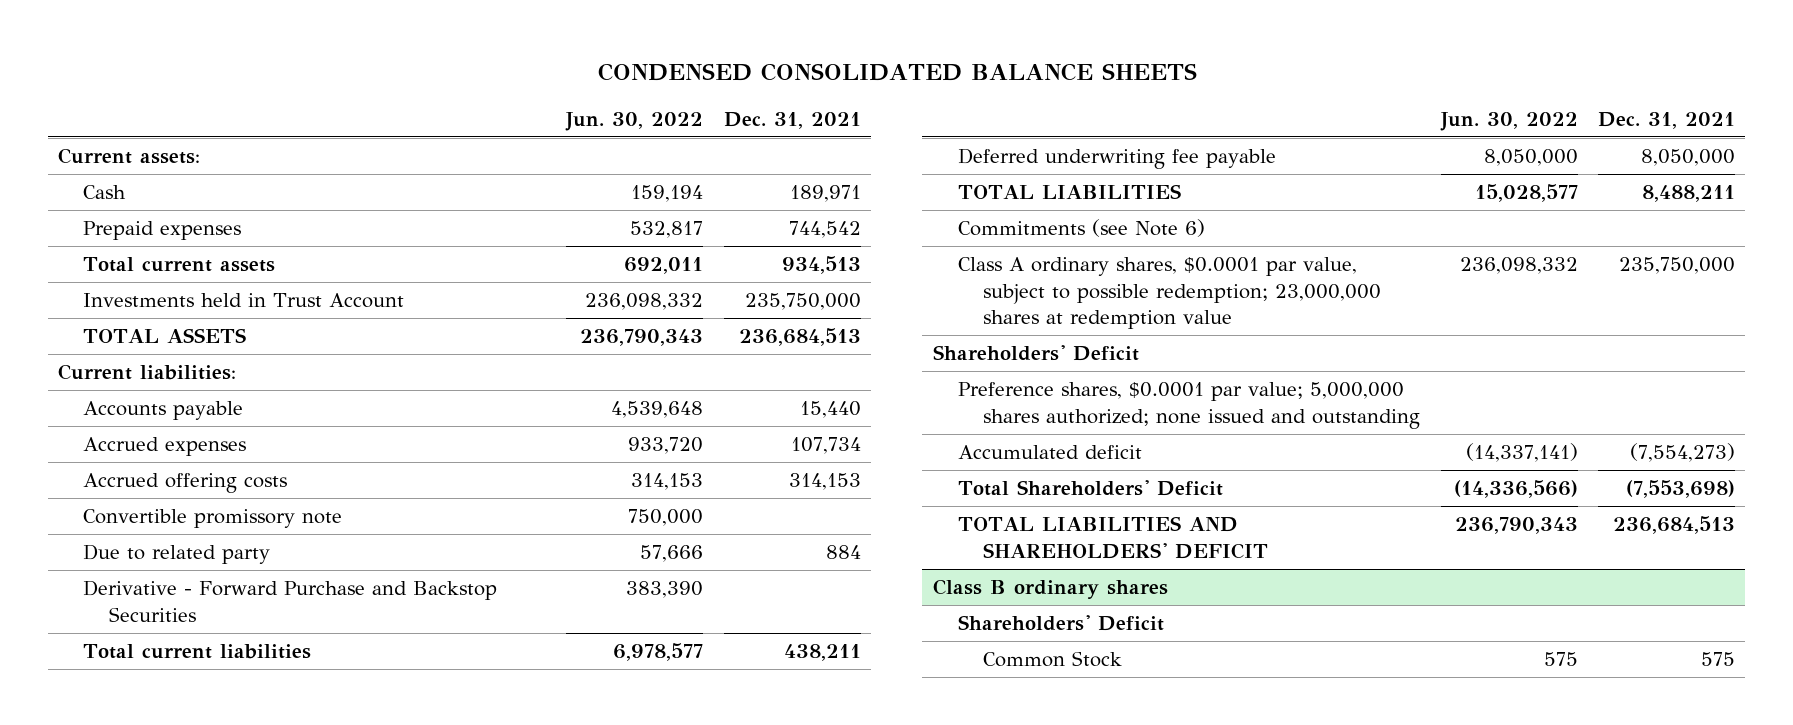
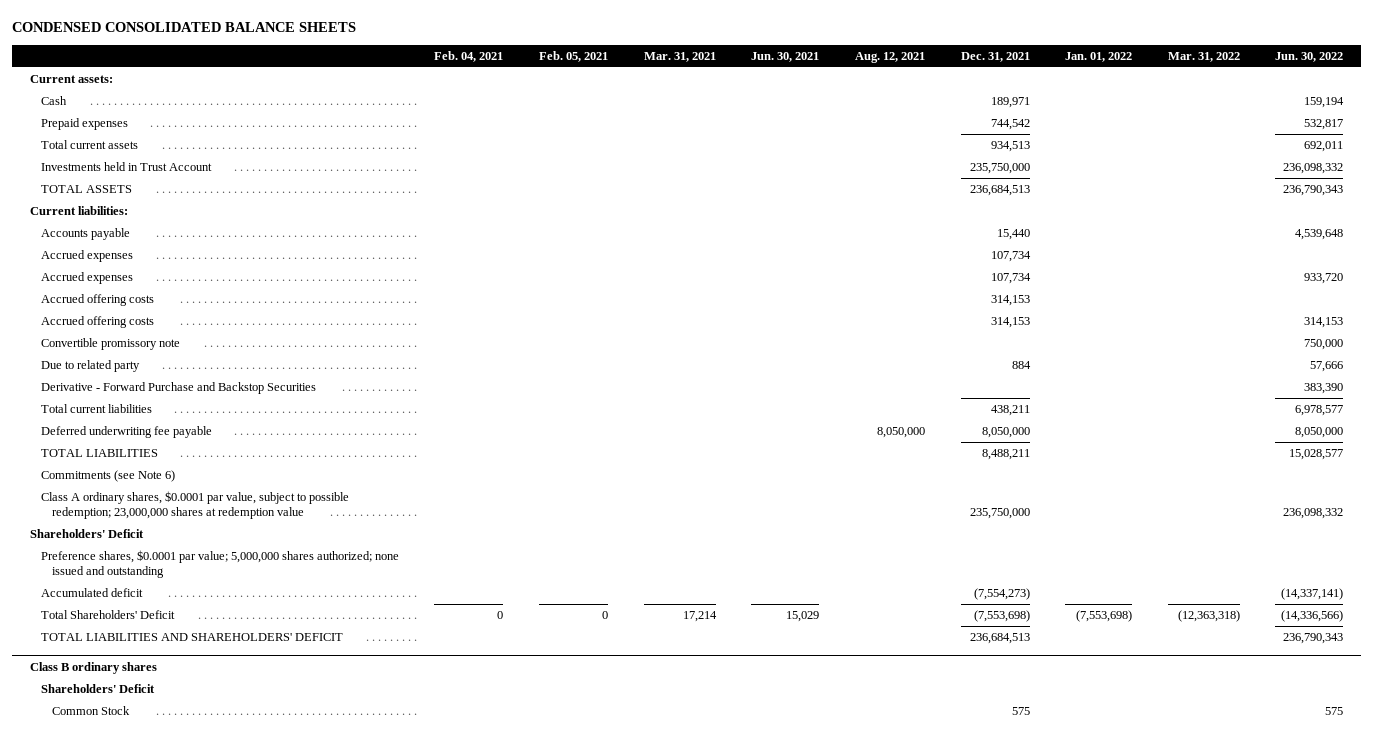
- | Jun. 30, 2022 | Dec. 31, 2021
+ | Feb. 04, 2021 | Feb. 05, 2021 | Mar. 31, 2021 | Jun. 30, 2021 | Aug. 12, 2021 | Dec. 31, 2021 | Jan. 01, 2022 | Mar. 31, 2022 | Jun. 30, 2022
+ Accrued expenses | | | | | | 107,734 | | |
+ Accrued offering costs | | | | | | 314,153 | | |

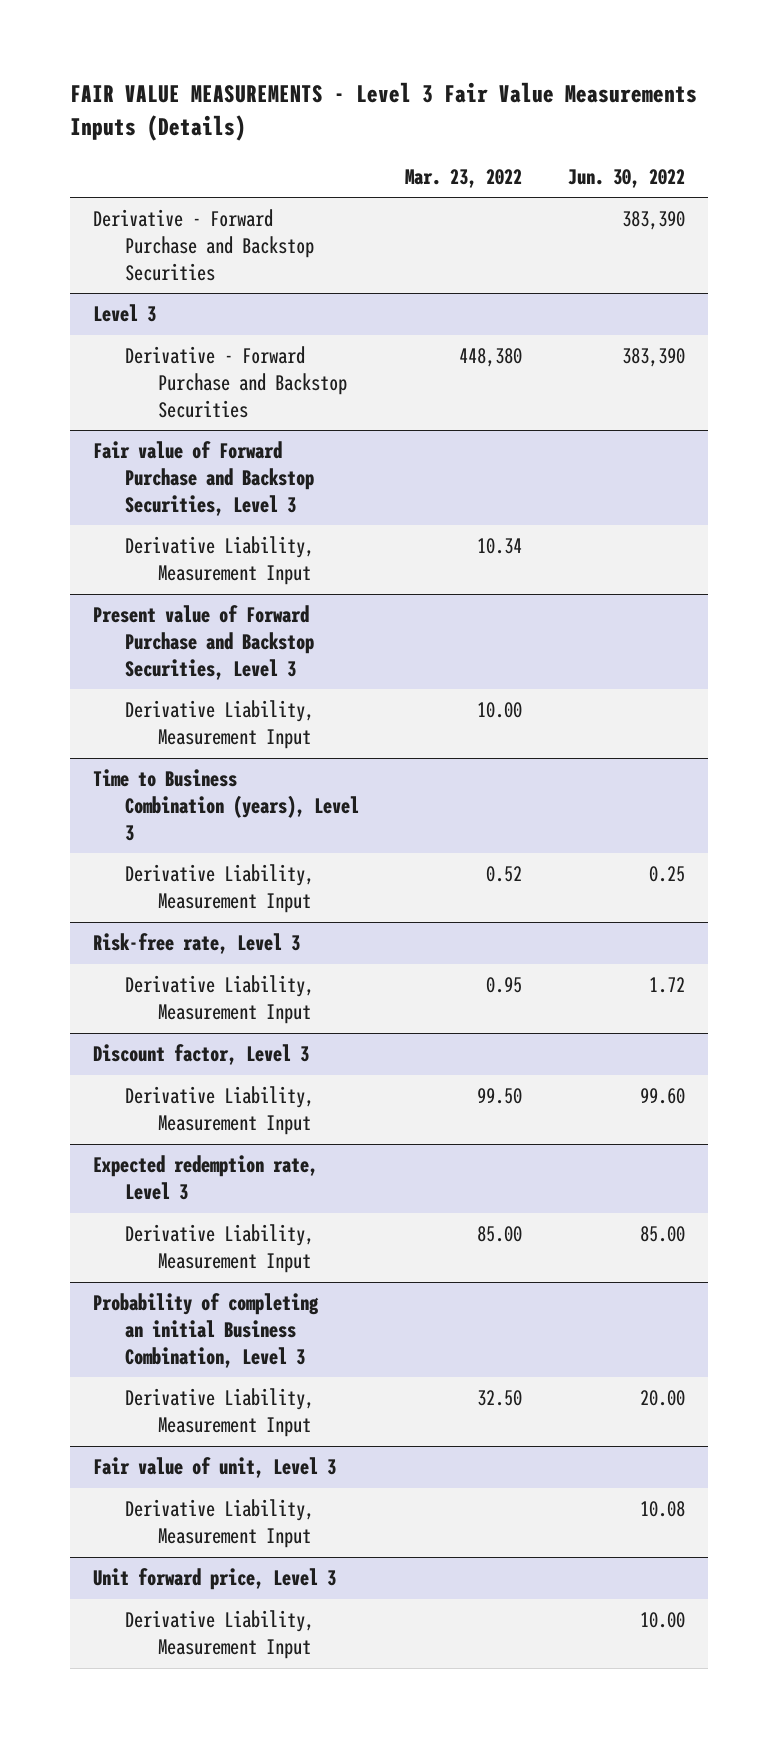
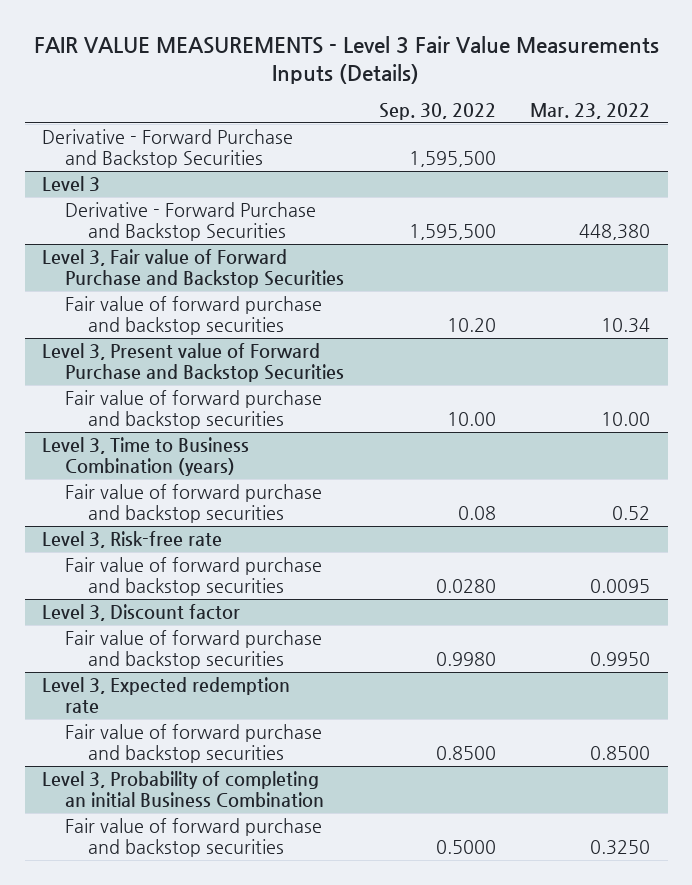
- | Mar. 23, 2022 | Jun. 30, 2022
+ | Sep. 30, 2022 | Mar. 23, 2022
- Fair value of Forward Purchase and Backstop Securities, Level 3
- Derivative Liability, Measurement Input | 10.34 |
- Present value of Forward Purchase and Backstop Securities, Level 3
- Derivative Liability, Measurement Input | 10.00 |
- Time to Business Combination (years), Level 3
- Derivative Liability, Measurement Input | 0.52 | 0.25
- Risk-free rate, Level 3
- Derivative Liability, Measurement Input | 0.95 | 1.72
- Discount factor, Level 3
- Derivative Liability, Measurement Input | 99.50 | 99.60
- Expected redemption rate, Level 3
- Derivative Liability, Measurement Input | 85.00 | 85.00
- Probability of completing an initial Business Combination, Level 3
- Derivative Liability, Measurement Input | 32.50 | 20.00
- Fair value of unit, Level 3
- Derivative Liability, Measurement Input | | 10.08
- Unit forward price, Level 3
- Derivative Liability, Measurement Input | | 10.00
+ Level 3, Fair value of Forward Purchase and Backstop Securities
+ Fair value of forward purchase and backstop securities | 10.20 | 10.34
+ Level 3, Present value of Forward Purchase and Backstop Securities
+ Fair value of forward purchase and backstop securities | 10.00 | 10.00
+ Level 3, Time to Business Combination (years)
+ Fair value of forward purchase and backstop securities | 0.08 | 0.52
+ Level 3, Risk-free rate
+ Fair value of forward purchase and backstop securities | 0.0280 | 0.0095
+ Level 3, Discount factor
+ Fair value of forward purchase and backstop securities | 0.9980 | 0.9950
+ Level 3, Expected redemption rate
+ Fair value of forward purchase and backstop securities | 0.8500 | 0.8500
+ Level 3, Probability of completing an initial Business Combination
+ Fair value of forward purchase and backstop securities | 0.5000 | 0.3250

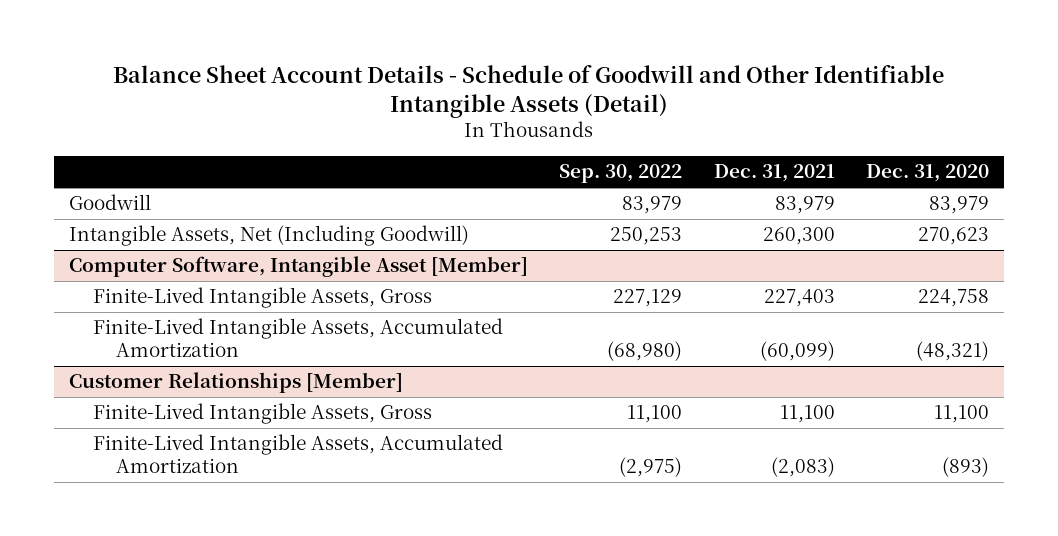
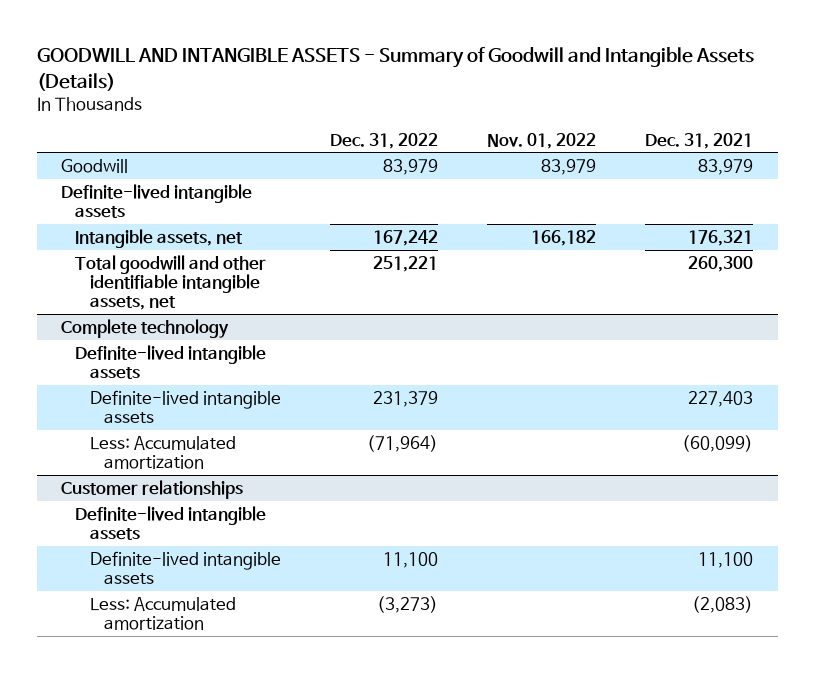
- Balance Sheet Account Details - Schedule of Goodwill and Other Identifiable Intangible Assets (Detail)
+ GOODWILL AND INTANGIBLE ASSETS - Summary of Goodwill and Intangible Assets (Details)
- | Sep. 30, 2022 | Dec. 31, 2021 | Dec. 31, 2020
+ | Dec. 31, 2022 | Nov. 01, 2022 | Dec. 31, 2021
- Intangible Assets, Net (Including Goodwill) | 250,253 | 260,300 | 270,623
- Computer Software, Intangible Asset [Member]
- Finite-Lived Intangible Assets, Gross | 227,129 | 227,403 | 224,758
- Finite-Lived Intangible Assets, Accumulated Amortization | (68,980) | (60,099) | (48,321)
- Customer Relationships [Member]
- Finite-Lived Intangible Assets, Gross | 11,100 | 11,100 | 11,100
- Finite-Lived Intangible Assets, Accumulated Amortization | (2,975) | (2,083) | (893)
+ Definite-lived intangible assets
+ Intangible assets, net | 167,242 | 166,182 | 176,321
+ Total goodwill and other identifiable intangible assets, net | 251,221 | | 260,300
+ Complete technology
+ Definite-lived intangible assets
+ Definite-lived intangible assets | 231,379 | | 227,403
+ Less: Accumulated amortization | (71,964) | | (60,099)
+ Customer relationships
+ Definite-lived intangible assets
+ Definite-lived intangible assets | 11,100 | | 11,100
+ Less: Accumulated amortization | (3,273) | | (2,083)

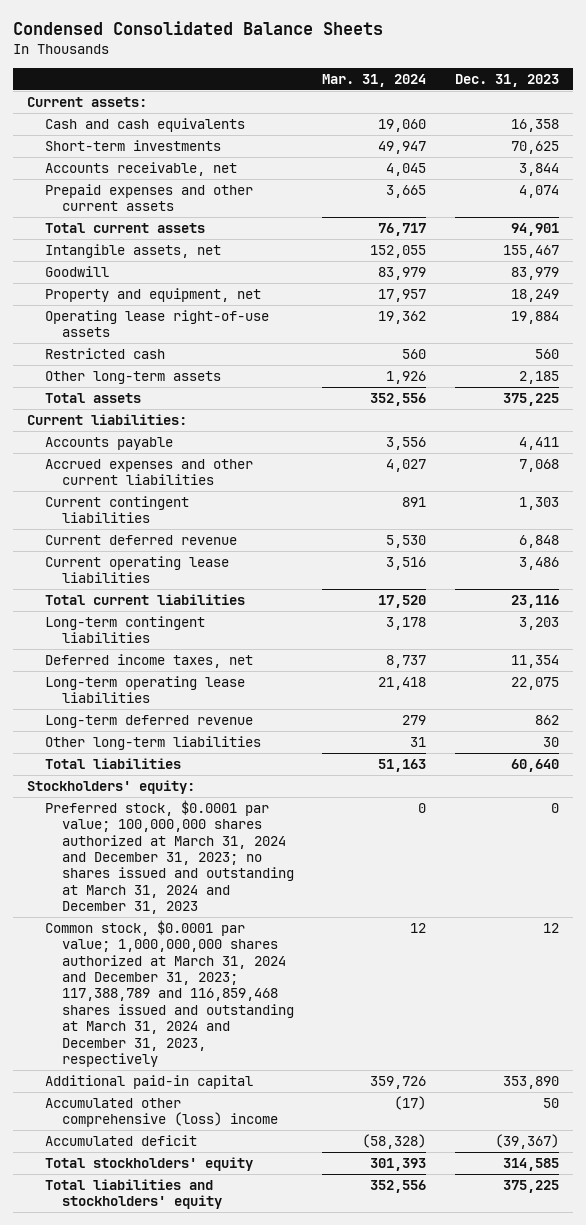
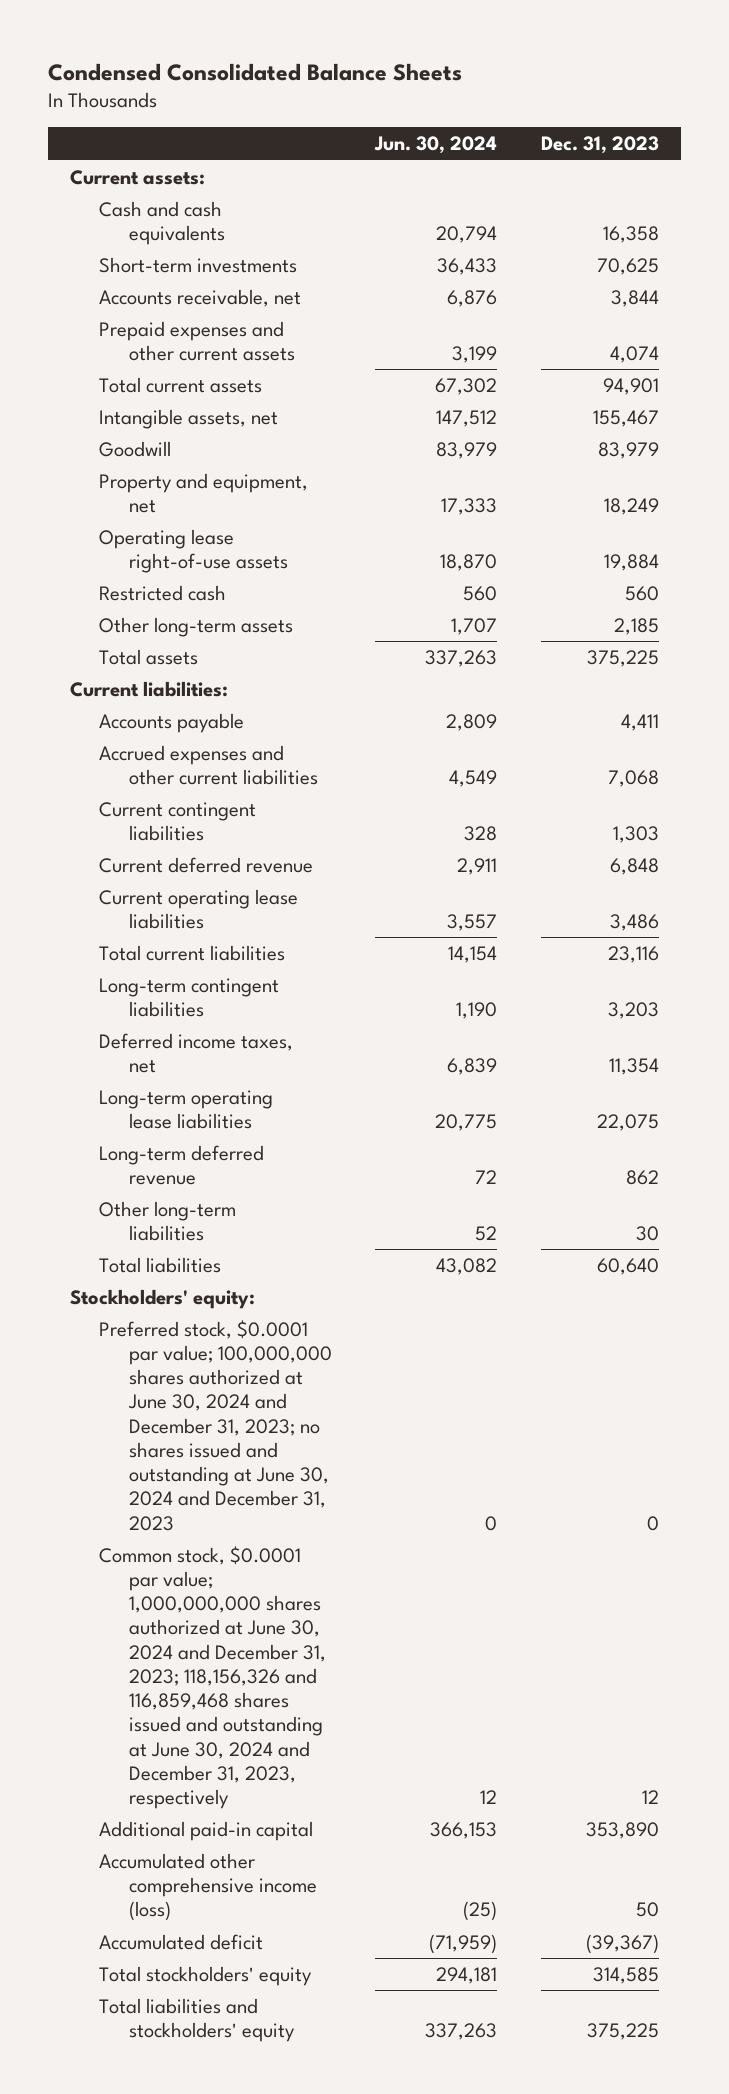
- | Mar. 31, 2024 | Dec. 31, 2023
+ | Jun. 30, 2024 | Dec. 31, 2023
- Preferred stock, $0.0001 par value; 100,000,000 shares authorized at March 31, 2024 and December 31, 2023; no shares issued and outstanding at March 31, 2024 and December 31, 2023 | 0 | 0
- Common stock, $0.0001 par value; 1,000,000,000 shares authorized at March 31, 2024 and December 31, 2023; 117,388,789 and 116,859,468 shares issued and outstanding at March 31, 2024 and December 31, 2023, respectively | 12 | 12
+ Preferred stock, $0.0001 par value; 100,000,000 shares authorized at June 30, 2024 and December 31, 2023; no shares issued and outstanding at June 30, 2024 and December 31, 2023 | 0 | 0
+ Common stock, $0.0001 par value; 1,000,000,000 shares authorized at June 30, 2024 and December 31, 2023; 118,156,326 and 116,859,468 shares issued and outstanding at June 30, 2024 and December 31, 2023, respectively | 12 | 12
- Accumulated other comprehensive (loss) income | (17) | 50
+ Accumulated other comprehensive income (loss) | (25) | 50

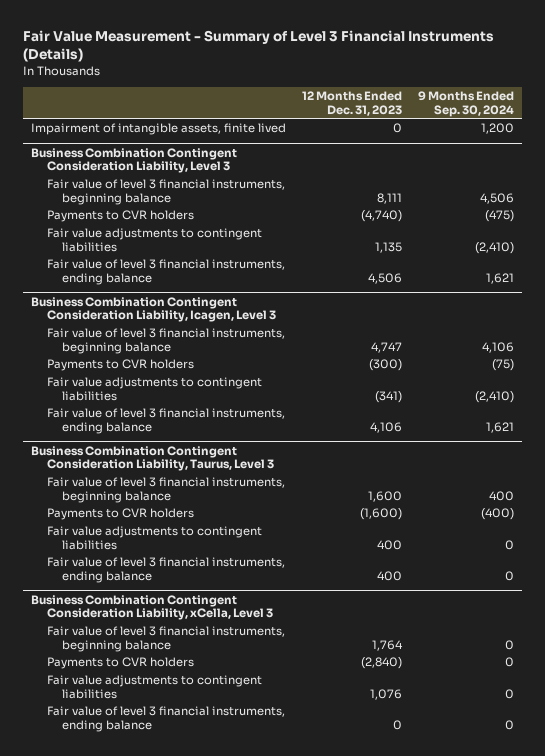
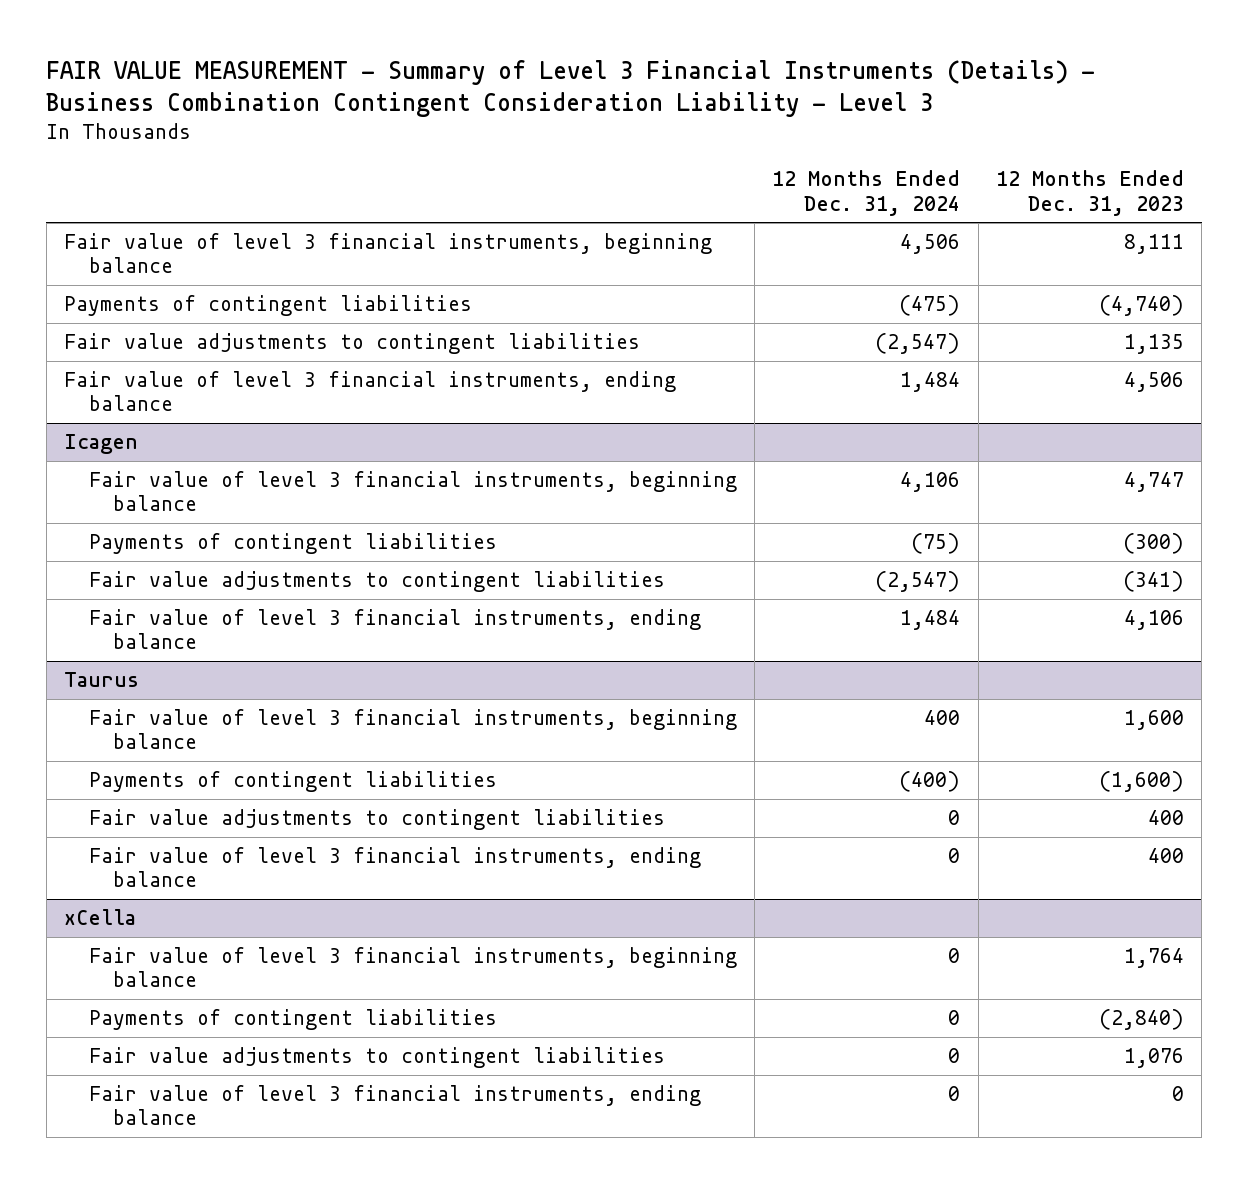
- Fair Value Measurement - Summary of Level 3 Financial Instruments (Details)
+ FAIR VALUE MEASUREMENT - Summary of Level 3 Financial Instruments (Details) - Business Combination Contingent Consideration Liability - Level 3
- | 12 Months Ended Dec. 31, 2023 | 9 Months Ended Sep. 30, 2024
+ | 12 Months Ended Dec. 31, 2024 | 12 Months Ended Dec. 31, 2023
- Impairment of intangible assets, finite lived | 0 | 1,200
- Business Combination Contingent Consideration Liability, Level 3
- Payments to CVR holders | (4,740) | (475)
+ Payments of contingent liabilities | (475) | (4,740)
- Business Combination Contingent Consideration Liability, Icagen, Level 3
+ Icagen
- Payments to CVR holders | (300) | (75)
+ Payments of contingent liabilities | (75) | (300)
- Business Combination Contingent Consideration Liability, Taurus, Level 3
+ Taurus
- Payments to CVR holders | (1,600) | (400)
+ Payments of contingent liabilities | (400) | (1,600)
- Business Combination Contingent Consideration Liability, xCella, Level 3
+ xCella
- Payments to CVR holders | (2,840) | 0
+ Payments of contingent liabilities | 0 | (2,840)

